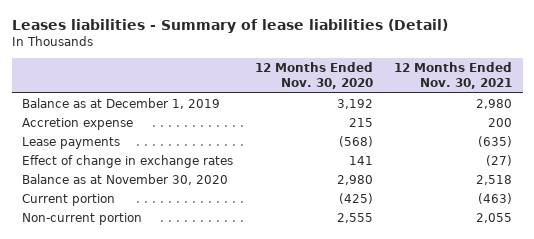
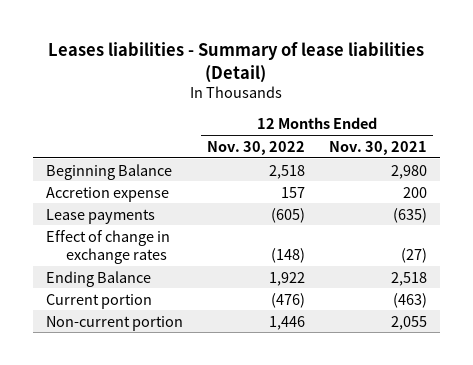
- | 12 Months Ended Nov. 30, 2020 | 12 Months Ended Nov. 30, 2021
+ | 12 Months Ended Nov. 30, 2022 | 12 Months Ended Nov. 30, 2021
- Balance as at December 1, 2019 | 3,192 | 2,980
+ Beginning Balance | 2,518 | 2,980
- Balance as at November 30, 2020 | 2,980 | 2,518
+ Ending Balance | 1,922 | 2,518

